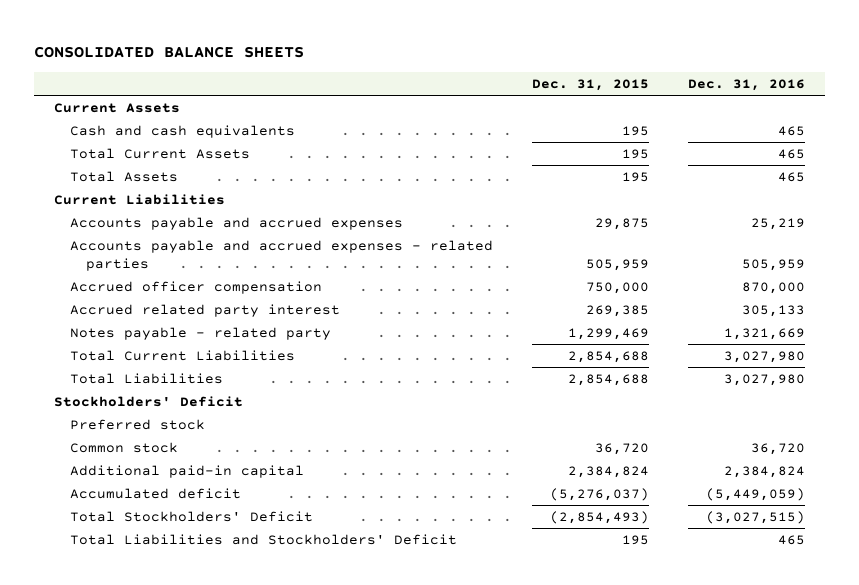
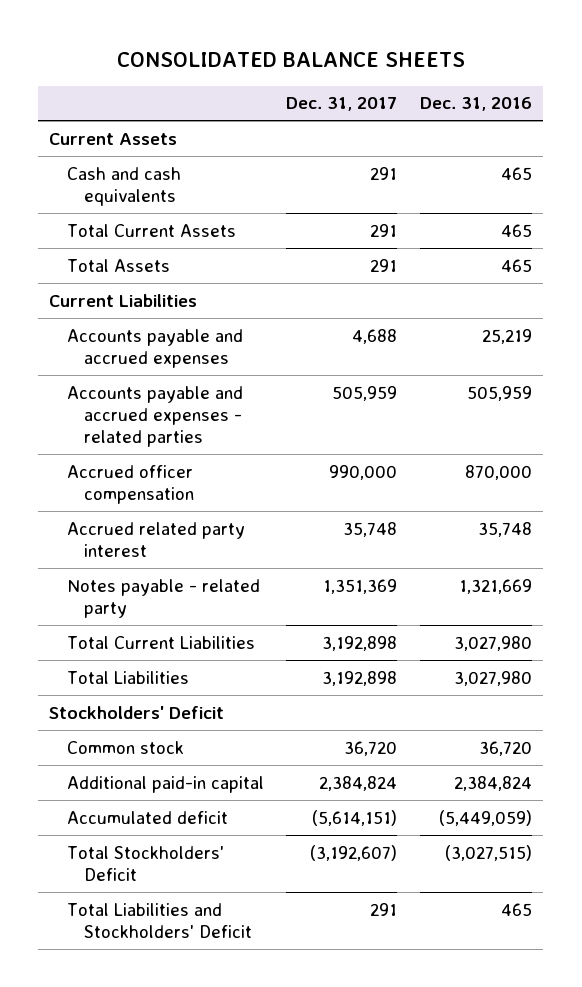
- | Dec. 31, 2015 | Dec. 31, 2016
+ | Dec. 31, 2017 | Dec. 31, 2016
- Accrued related party interest | 269,385 | 305,133
+ Accrued related party interest | 35,748 | 35,748
- Preferred stock

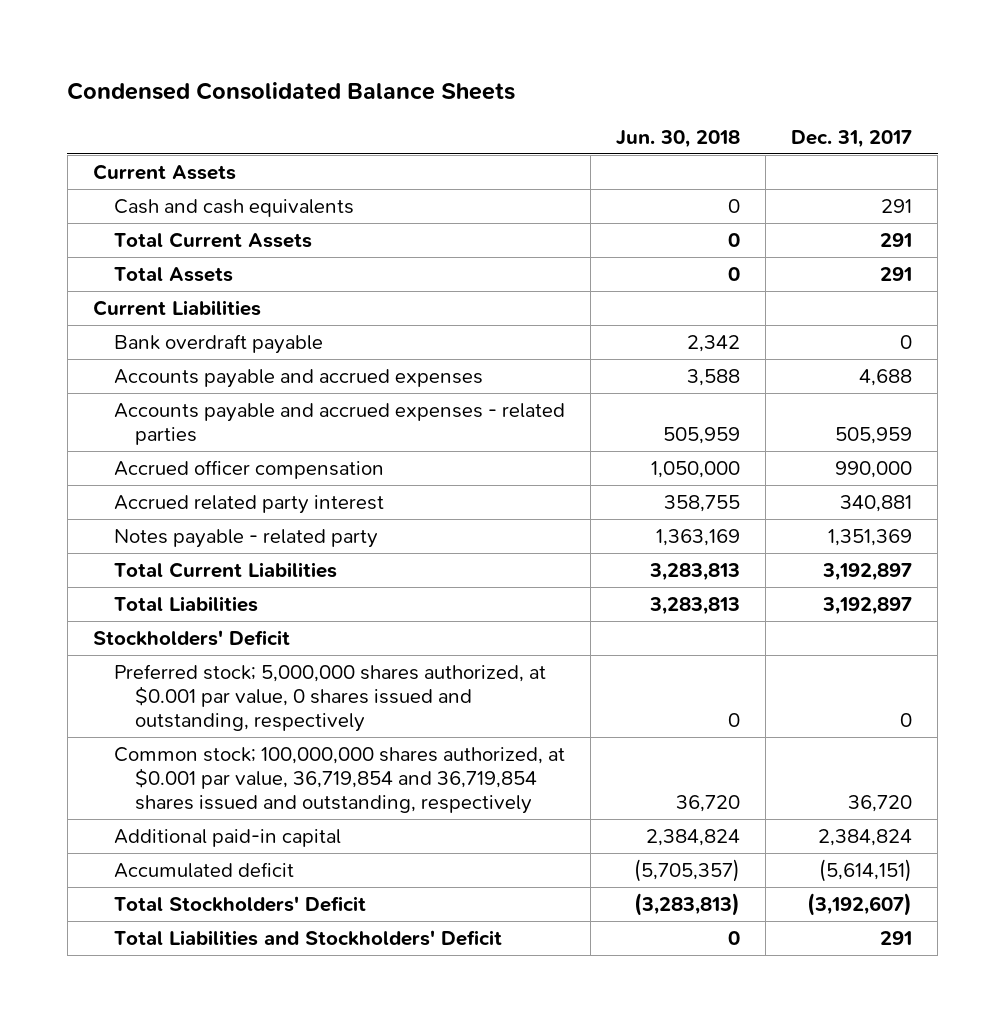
- CONSOLIDATED BALANCE SHEETS
+ Condensed Consolidated Balance Sheets
- | Dec. 31, 2017 | Dec. 31, 2016
+ | Jun. 30, 2018 | Dec. 31, 2017
+ Bank overdraft payable | 2,342 | 0
- Accrued related party interest | 35,748 | 35,748
+ Accrued related party interest | 358,755 | 340,881
- Total Current Liabilities | 3,192,898 | 3,027,980
- Total Liabilities | 3,192,898 | 3,027,980
+ Total Current Liabilities | 3,283,813 | 3,192,897
+ Total Liabilities | 3,283,813 | 3,192,897
- Common stock | 36,720 | 36,720
+ Preferred stock; 5,000,000 shares authorized, at $0.001 par value, 0 shares issued and outstanding, respectively | 0 | 0
+ Common stock; 100,000,000 shares authorized, at $0.001 par value, 36,719,854 and 36,719,854 shares issued and outstanding, respectively | 36,720 | 36,720

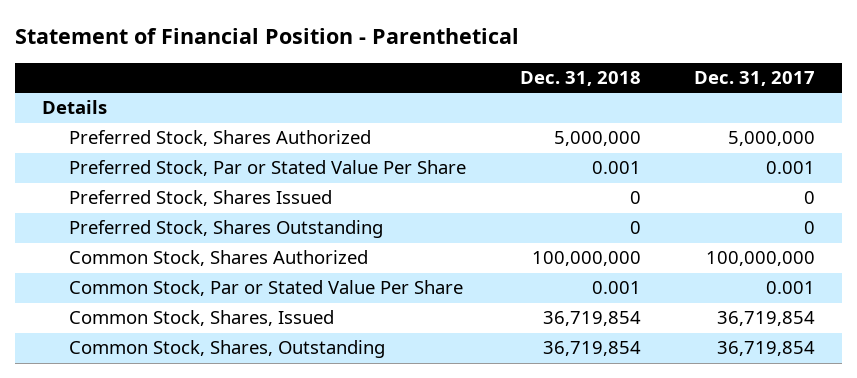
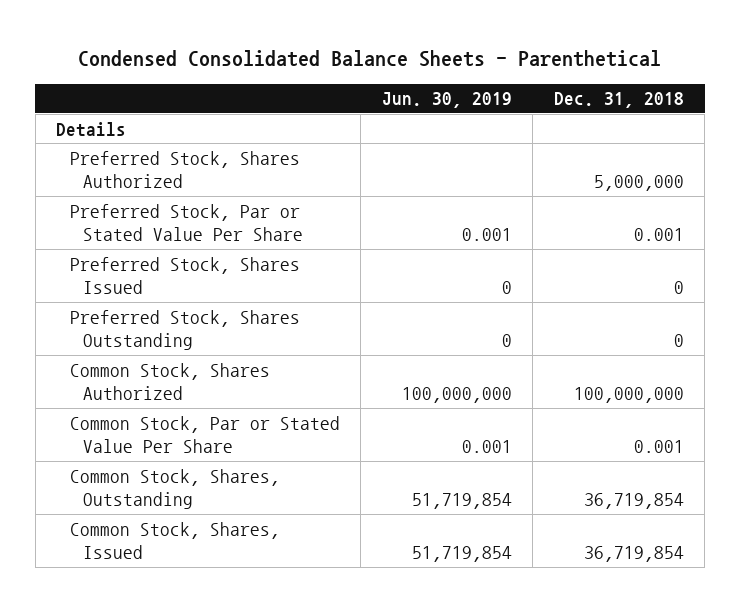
- Statement of Financial Position - Parenthetical
+ Condensed Consolidated Balance Sheets - Parenthetical
- | Dec. 31, 2018 | Dec. 31, 2017
+ | Jun. 30, 2019 | Dec. 31, 2018
moved down: Common Stock, Shares, Issued | 51,719,854 | 36,719,854

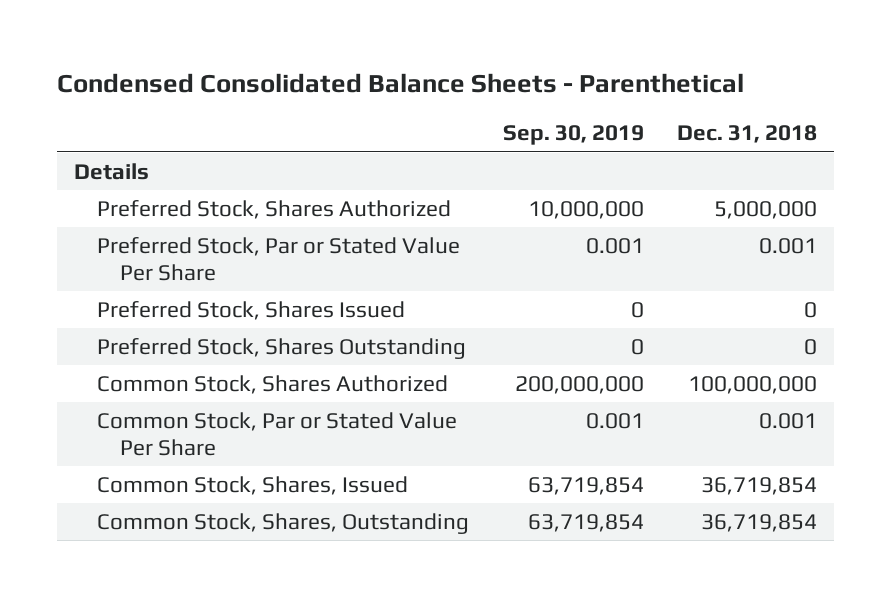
- | Jun. 30, 2019 | Dec. 31, 2018
+ | Sep. 30, 2019 | Dec. 31, 2018
moved down: Common Stock, Shares, Outstanding | 63,719,854 | 36,719,854

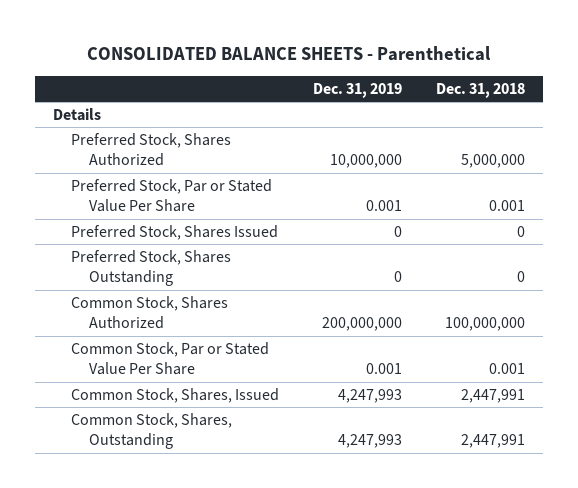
- Condensed Consolidated Balance Sheets - Parenthetical
+ CONSOLIDATED BALANCE SHEETS - Parenthetical
- | Sep. 30, 2019 | Dec. 31, 2018
+ | Dec. 31, 2019 | Dec. 31, 2018
- Common Stock, Shares, Issued | 63,719,854 | 36,719,854
- Common Stock, Shares, Outstanding | 63,719,854 | 36,719,854
+ Common Stock, Shares, Issued | 4,247,993 | 2,447,991
+ Common Stock, Shares, Outstanding | 4,247,993 | 2,447,991

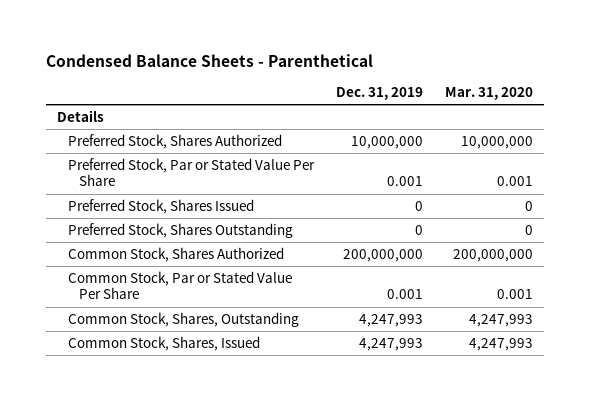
- CONSOLIDATED BALANCE SHEETS - Parenthetical
+ Condensed Balance Sheets - Parenthetical
- | Dec. 31, 2019 | Dec. 31, 2018
+ | Dec. 31, 2019 | Mar. 31, 2020
moved down: Common Stock, Shares, Issued | 4,247,993 | 4,247,993

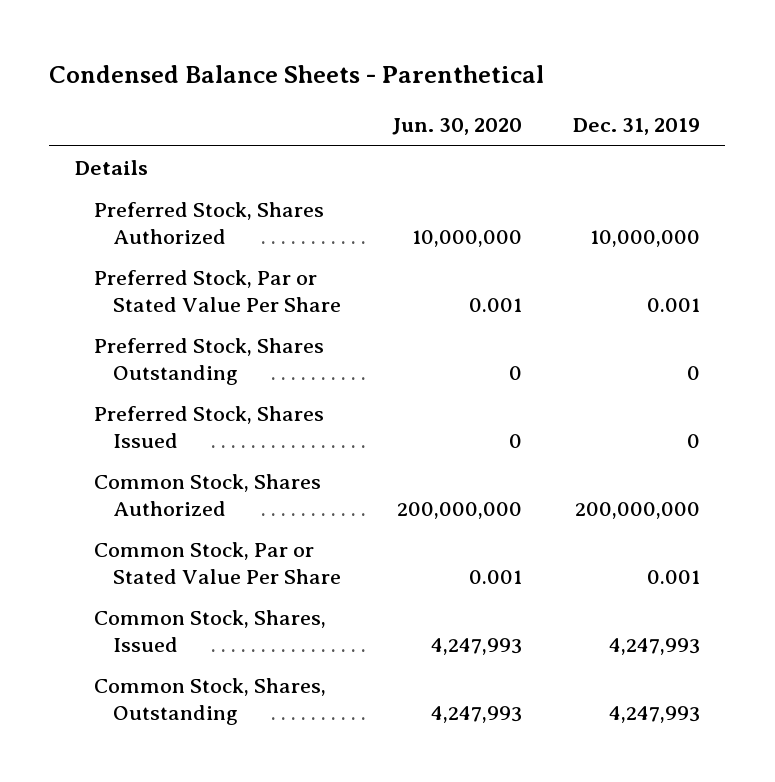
- | Dec. 31, 2019 | Mar. 31, 2020
+ | Jun. 30, 2020 | Dec. 31, 2019
moved down: Preferred Stock, Shares Issued | 0 | 0
moved down: Common Stock, Shares, Outstanding | 4,247,993 | 4,247,993

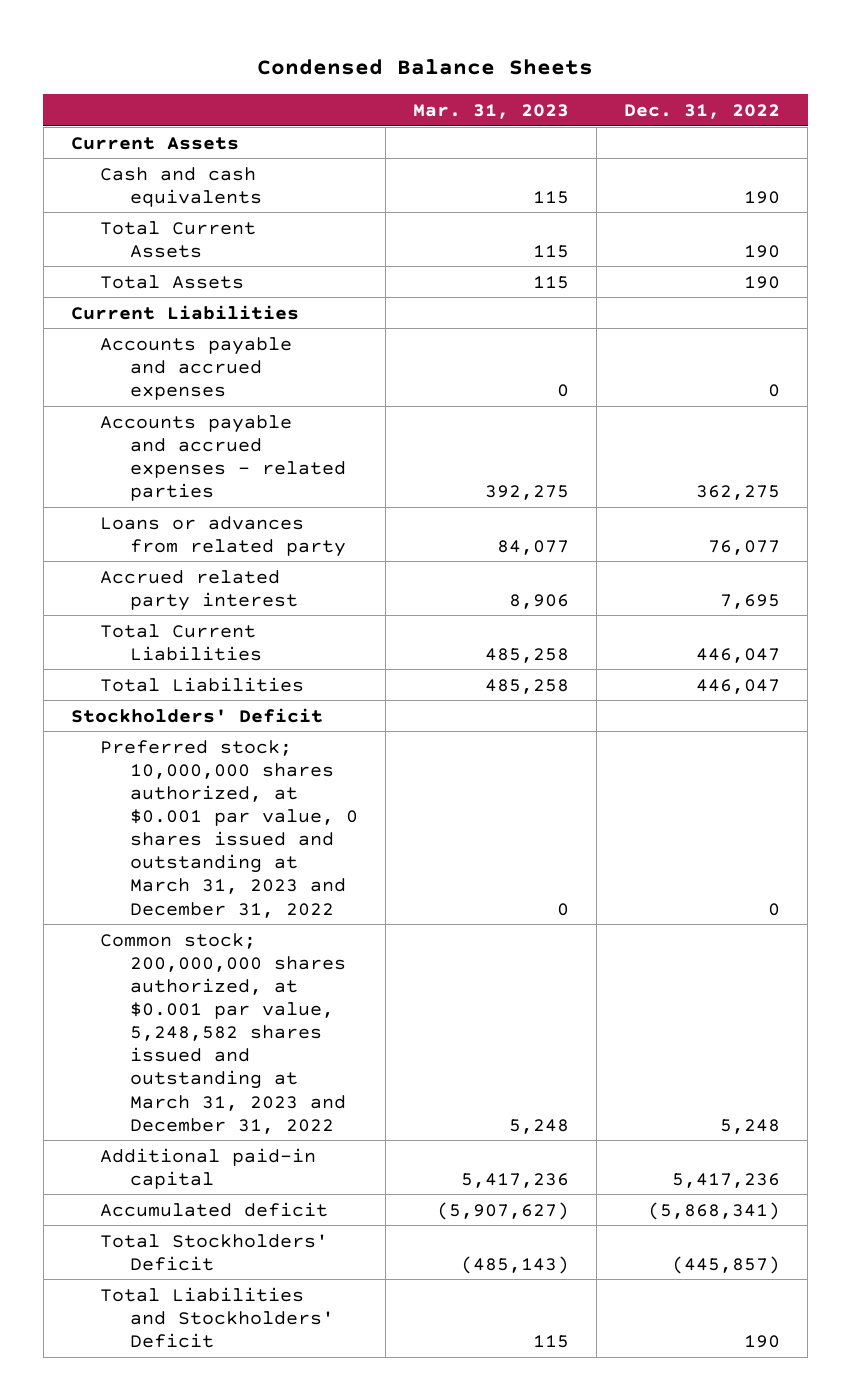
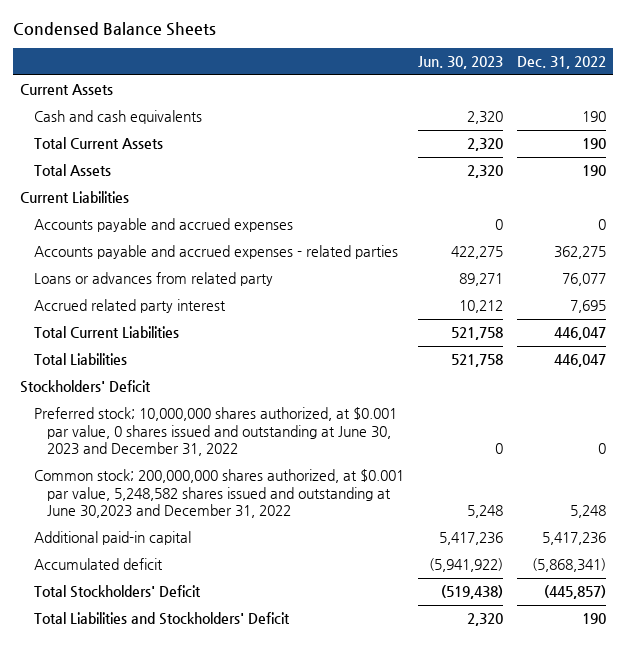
- | Mar. 31, 2023 | Dec. 31, 2022
+ | Jun. 30, 2023 | Dec. 31, 2022
- Preferred stock; 10,000,000 shares authorized, at $0.001 par value, 0 shares issued and outstanding at March 31, 2023 and December 31, 2022 | 0 | 0
- Common stock; 200,000,000 shares authorized, at $0.001 par value, 5,248,582 shares issued and outstanding at March 31, 2023 and December 31, 2022 | 5,248 | 5,248
+ Preferred stock; 10,000,000 shares authorized, at $0.001 par value, 0 shares issued and outstanding at June 30, 2023 and December 31, 2022 | 0 | 0
+ Common stock; 200,000,000 shares authorized, at $0.001 par value, 5,248,582 shares issued and outstanding at June 30,2023 and December 31, 2022 | 5,248 | 5,248

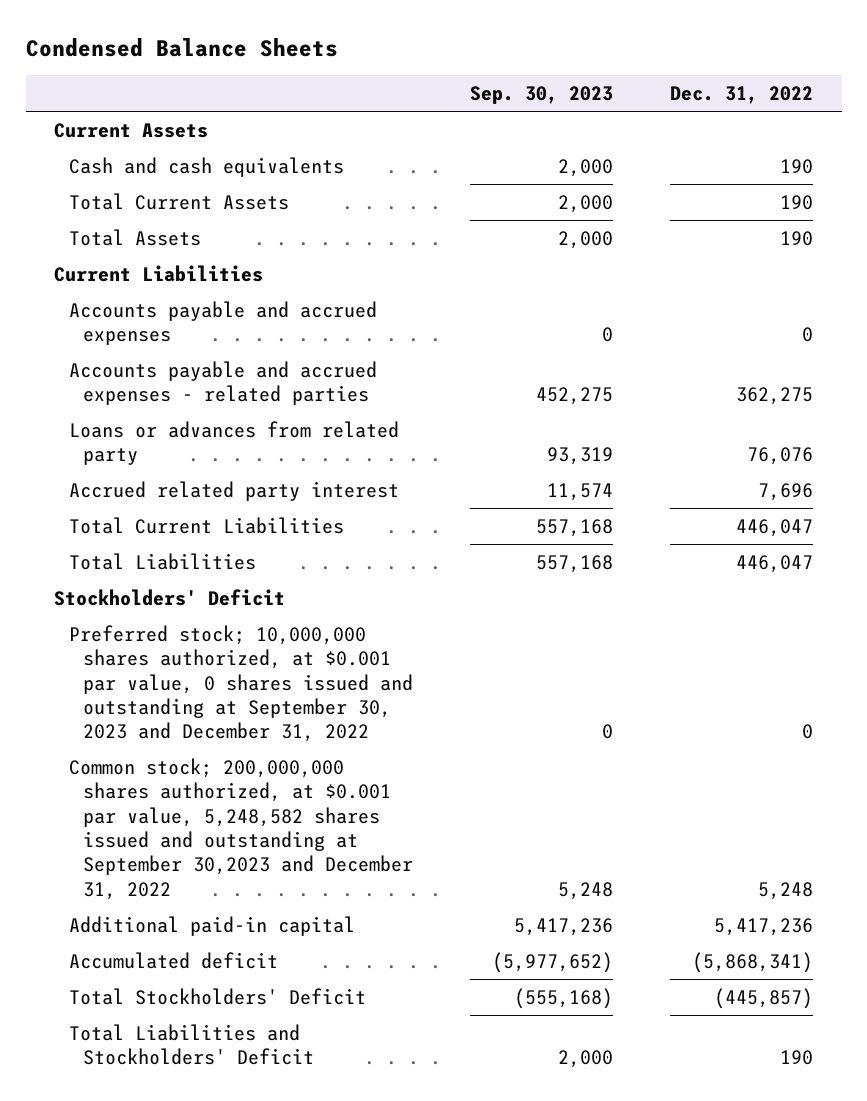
- | Jun. 30, 2023 | Dec. 31, 2022
+ | Sep. 30, 2023 | Dec. 31, 2022
- Loans or advances from related party | 89,271 | 76,077
- Accrued related party interest | 10,212 | 7,695
+ Loans or advances from related party | 93,319 | 76,076
+ Accrued related party interest | 11,574 | 7,696
- Preferred stock; 10,000,000 shares authorized, at $0.001 par value, 0 shares issued and outstanding at June 30, 2023 and December 31, 2022 | 0 | 0
- Common stock; 200,000,000 shares authorized, at $0.001 par value, 5,248,582 shares issued and outstanding at June 30,2023 and December 31, 2022 | 5,248 | 5,248
+ Preferred stock; 10,000,000 shares authorized, at $0.001 par value, 0 shares issued and outstanding at September 30, 2023 and December 31, 2022 | 0 | 0
+ Common stock; 200,000,000 shares authorized, at $0.001 par value, 5,248,582 shares issued and outstanding at September 30,2023 and December 31, 2022 | 5,248 | 5,248

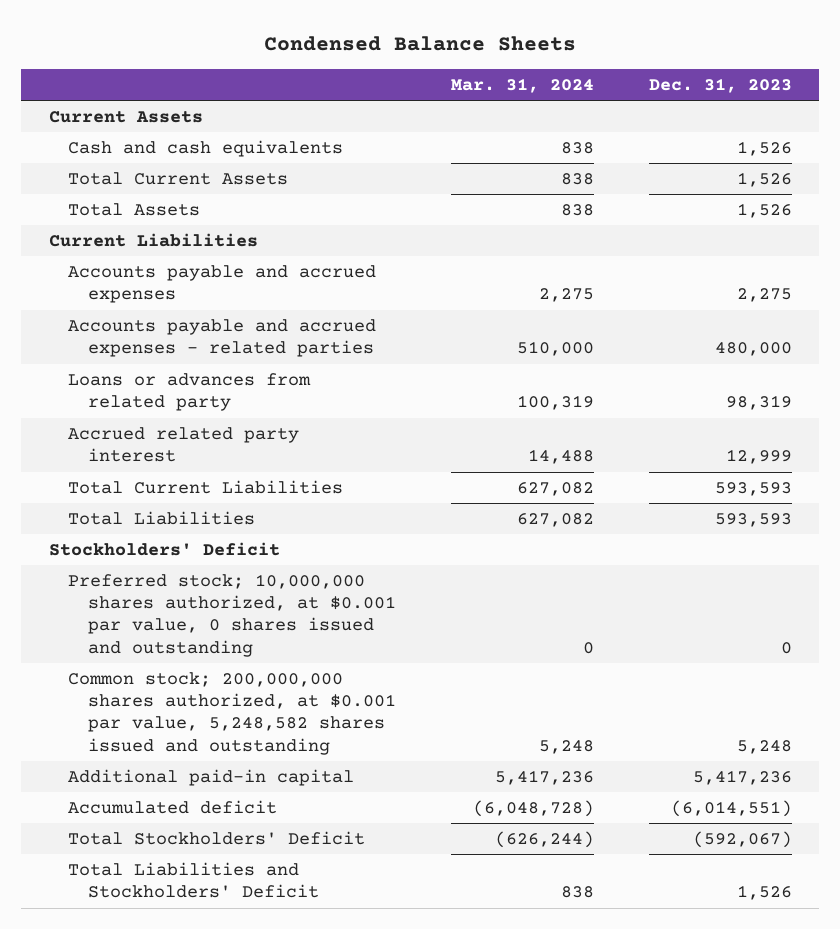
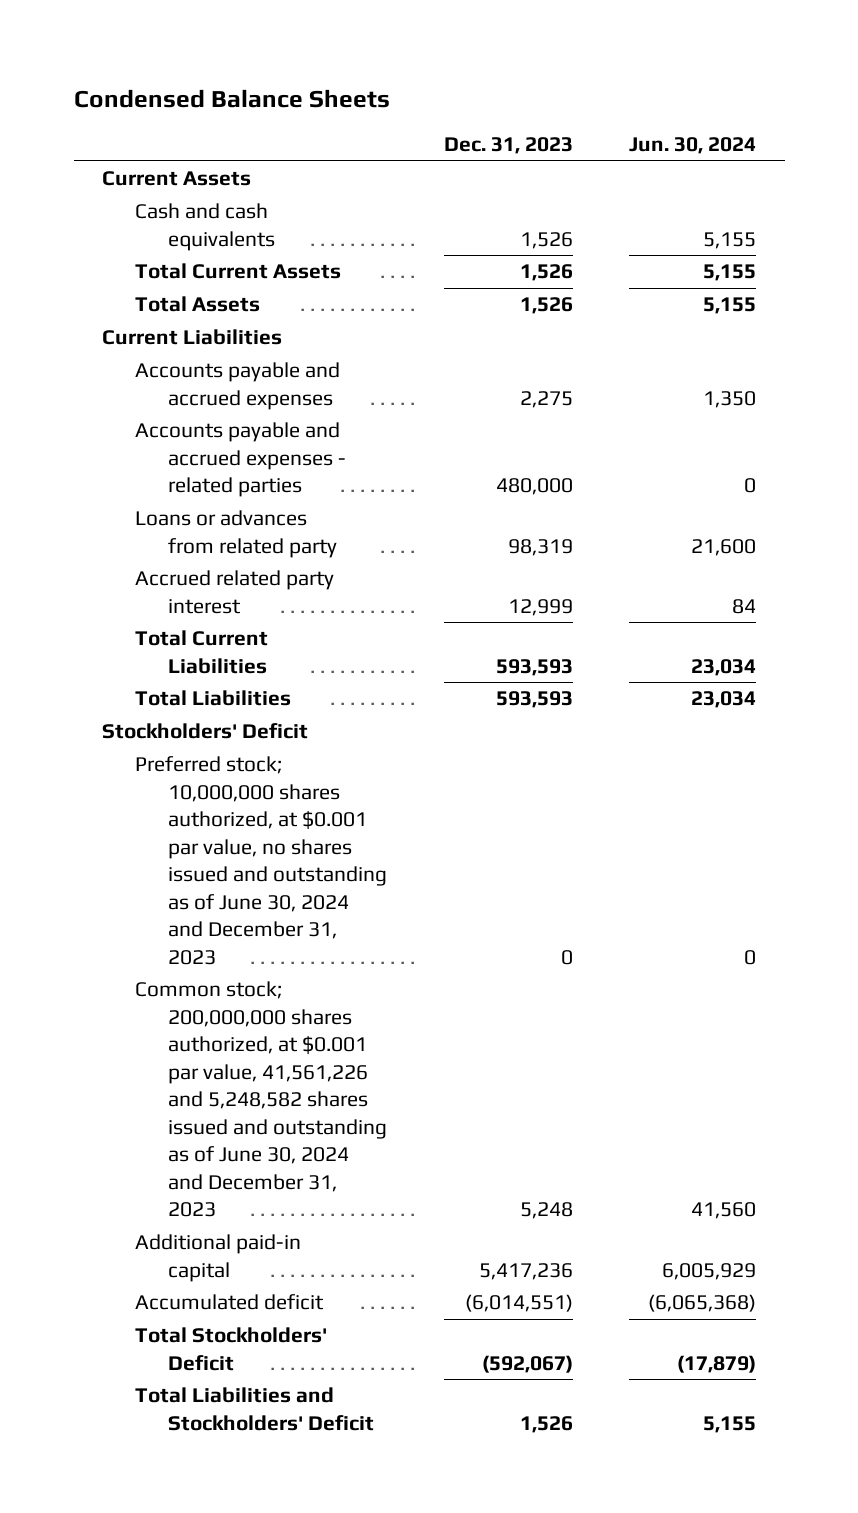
- | Mar. 31, 2024 | Dec. 31, 2023
+ | Dec. 31, 2023 | Jun. 30, 2024
- Preferred stock; 10,000,000 shares authorized, at $0.001 par value, 0 shares issued and outstanding | 0 | 0
- Common stock; 200,000,000 shares authorized, at $0.001 par value, 5,248,582 shares issued and outstanding | 5,248 | 5,248
+ Preferred stock; 10,000,000 shares authorized, at $0.001 par value, no shares issued and outstanding as of June 30, 2024 and December 31, 2023 | 0 | 0
+ Common stock; 200,000,000 shares authorized, at $0.001 par value, 41,561,226 and 5,248,582 shares issued and outstanding as of June 30, 2024 and December 31, 2023 | 5,248 | 41,560

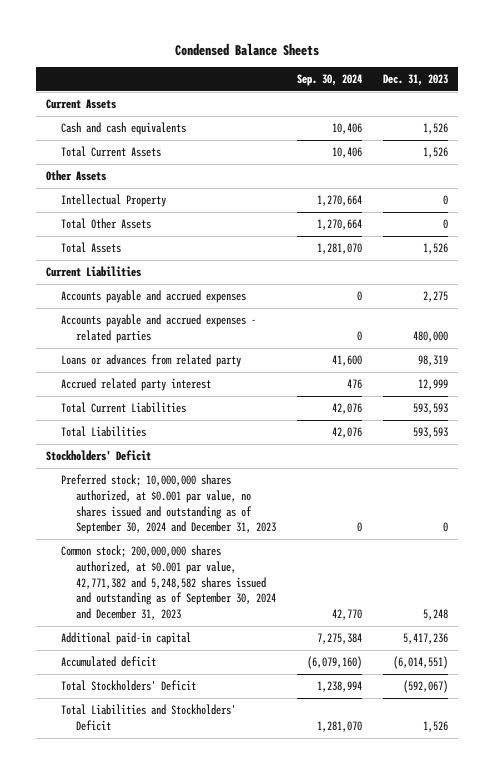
- | Dec. 31, 2023 | Jun. 30, 2024
+ | Sep. 30, 2024 | Dec. 31, 2023
+ Other Assets
+ Intellectual Property | 1,270,664 | 0
+ Total Other Assets | 1,270,664 | 0
- Preferred stock; 10,000,000 shares authorized, at $0.001 par value, no shares issued and outstanding as of June 30, 2024 and December 31, 2023 | 0 | 0
- Common stock; 200,000,000 shares authorized, at $0.001 par value, 41,561,226 and 5,248,582 shares issued and outstanding as of June 30, 2024 and December 31, 2023 | 5,248 | 41,560
+ Preferred stock; 10,000,000 shares authorized, at $0.001 par value, no shares issued and outstanding as of September 30, 2024 and December 31, 2023 | 0 | 0
+ Common stock; 200,000,000 shares authorized, at $0.001 par value, 42,771,382 and 5,248,582 shares issued and outstanding as of September 30, 2024 and December 31, 2023 | 42,770 | 5,248

